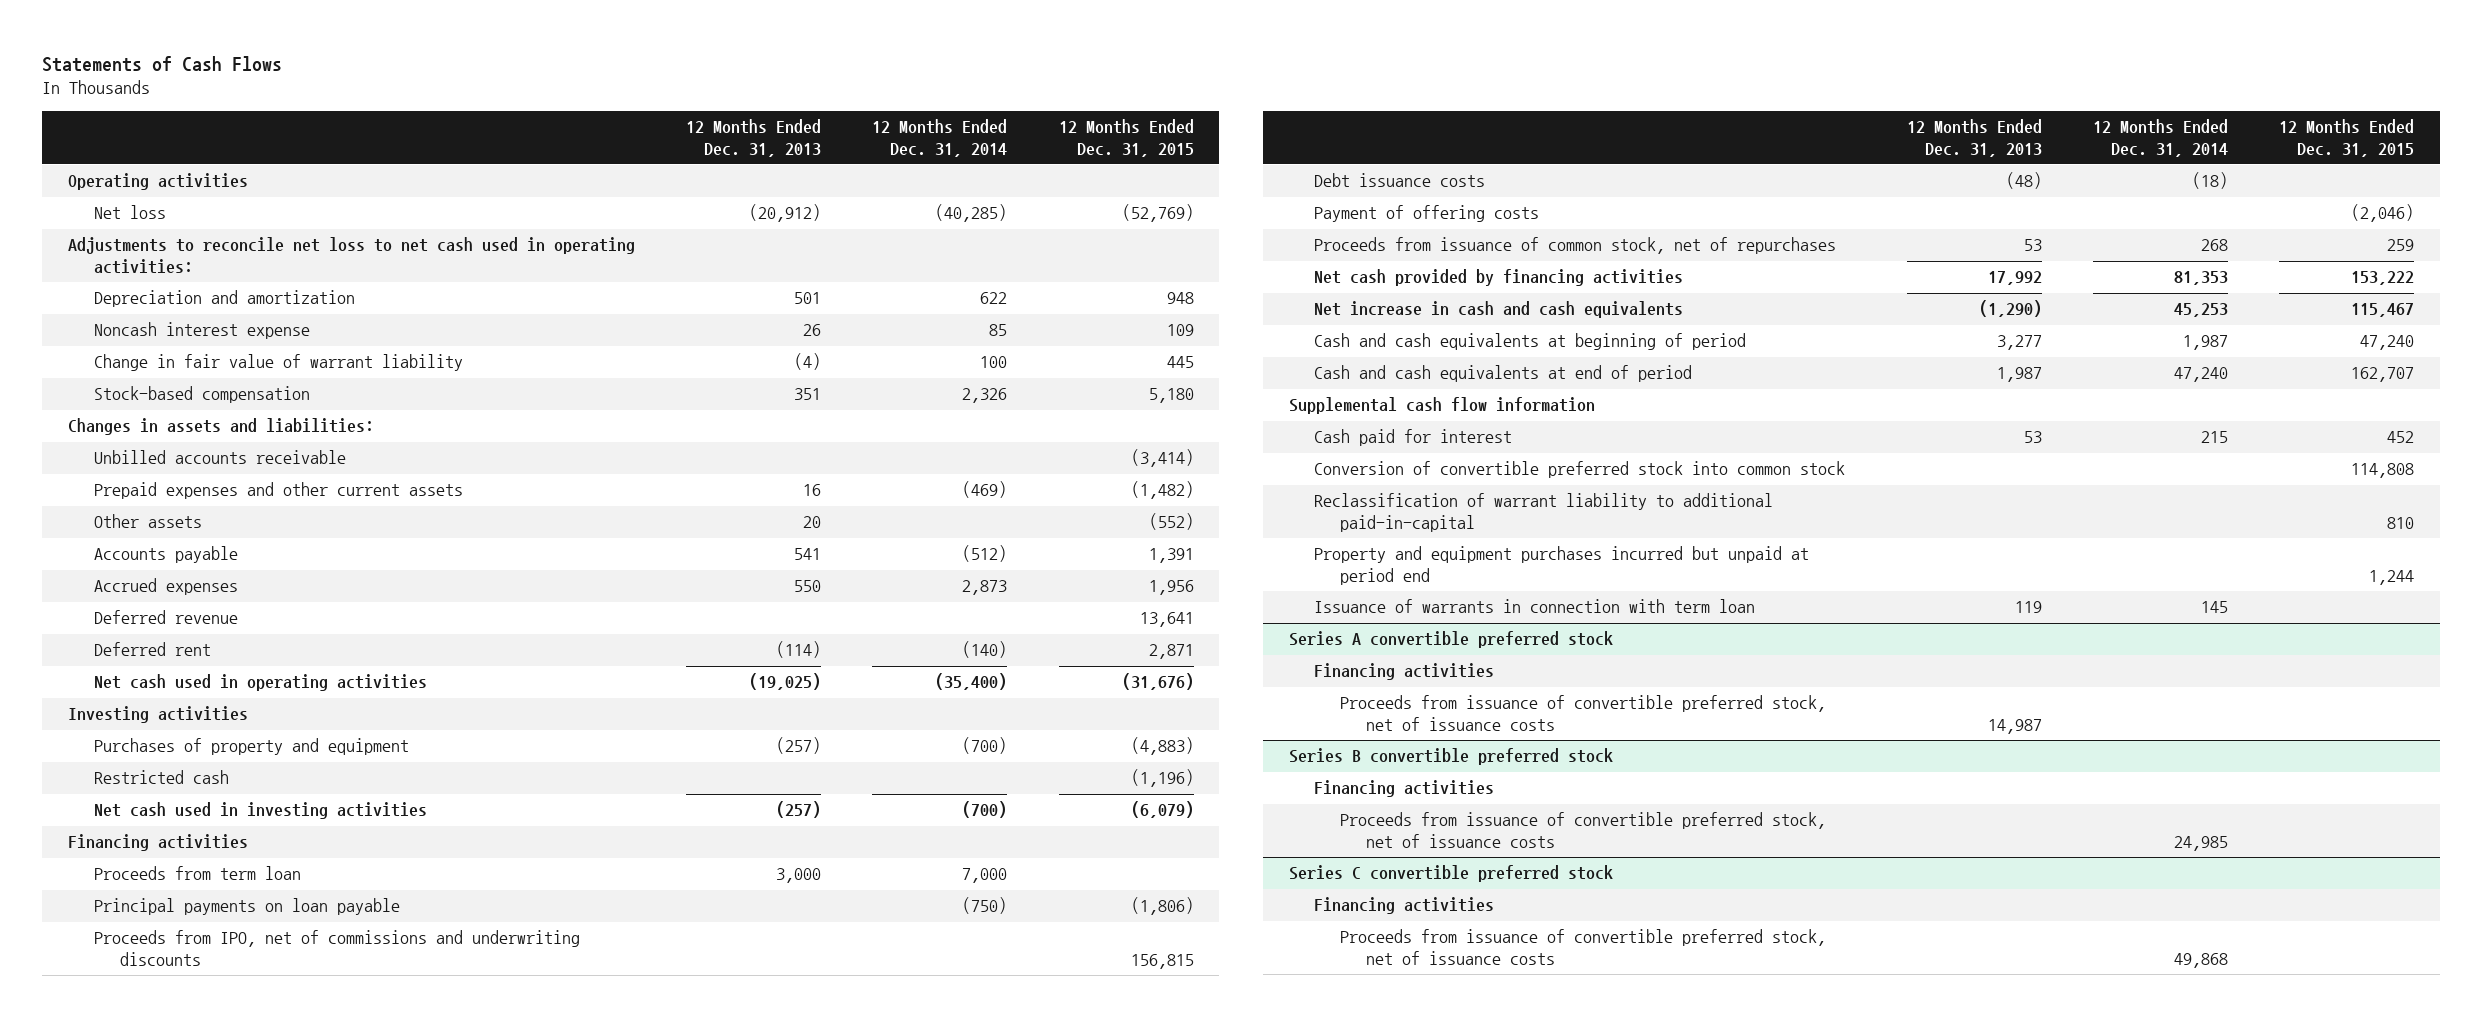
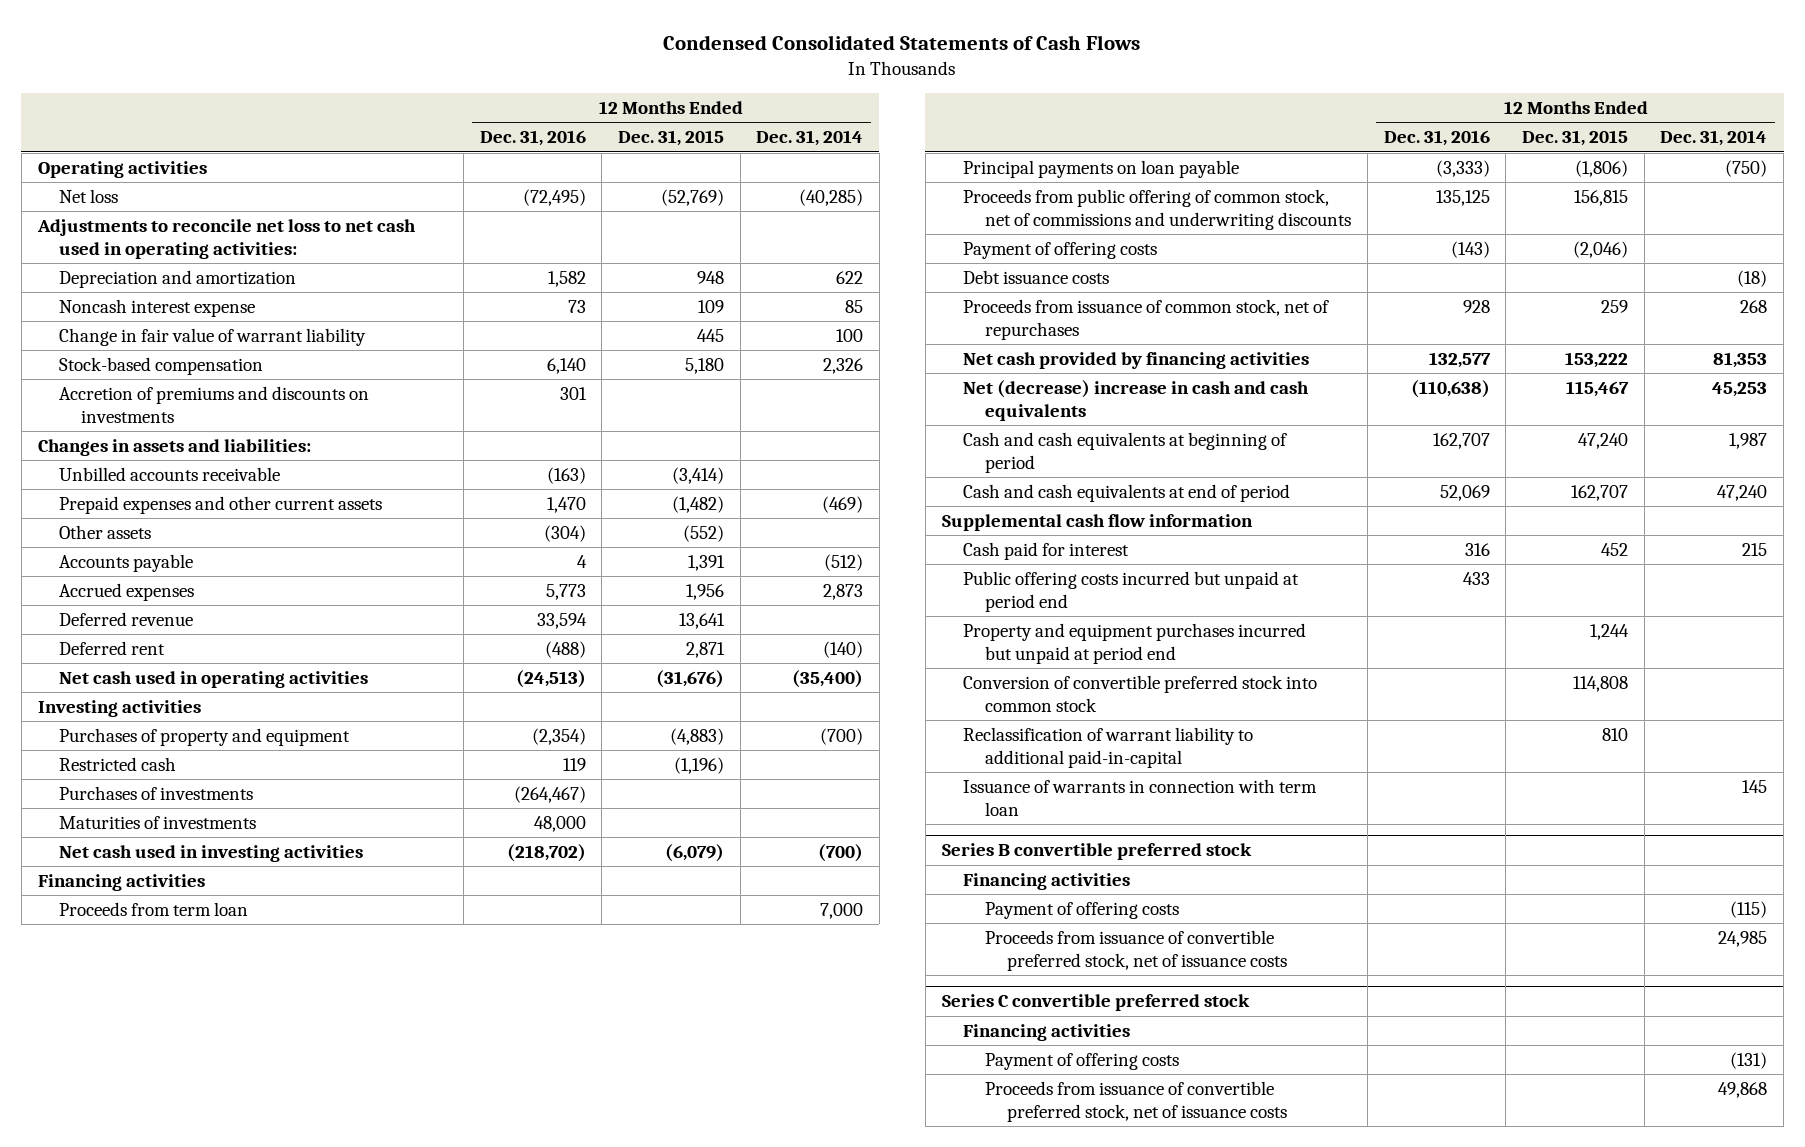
- Statements of Cash Flows
+ Condensed Consolidated Statements of Cash Flows
- | 12 Months Ended Dec. 31, 2013 | 12 Months Ended Dec. 31, 2014 | 12 Months Ended Dec. 31, 2015
+ | 12 Months Ended Dec. 31, 2016 | 12 Months Ended Dec. 31, 2015 | 12 Months Ended Dec. 31, 2014
+ Accretion of premiums and discounts on investments | 301 | |
+ Purchases of investments | (264,467) | |
+ Maturities of investments | 48,000 | |
- Proceeds from IPO, net of commissions and underwriting discounts | | | 156,815
+ Proceeds from public offering of common stock, net of commissions and underwriting discounts | 135,125 | 156,815 |
moved down: Debt issuance costs | | | (18)
- Net increase in cash and cash equivalents | (1,290) | 45,253 | 115,467
+ Net (decrease) increase in cash and cash equivalents | (110,638) | 115,467 | 45,253
+ Public offering costs incurred but unpaid at period end | 433 | |
moved up: Property and equipment purchases incurred but unpaid at period end | | 1,244 |
- Series A convertible preferred stock
- Financing activities
- Proceeds from issuance of convertible preferred stock, net of issuance costs | 14,987 | |
@ Series B convertible preferred stock
+ Payment of offering costs | | | (115)
@ Series C convertible preferred stock
+ Payment of offering costs | | | (131)

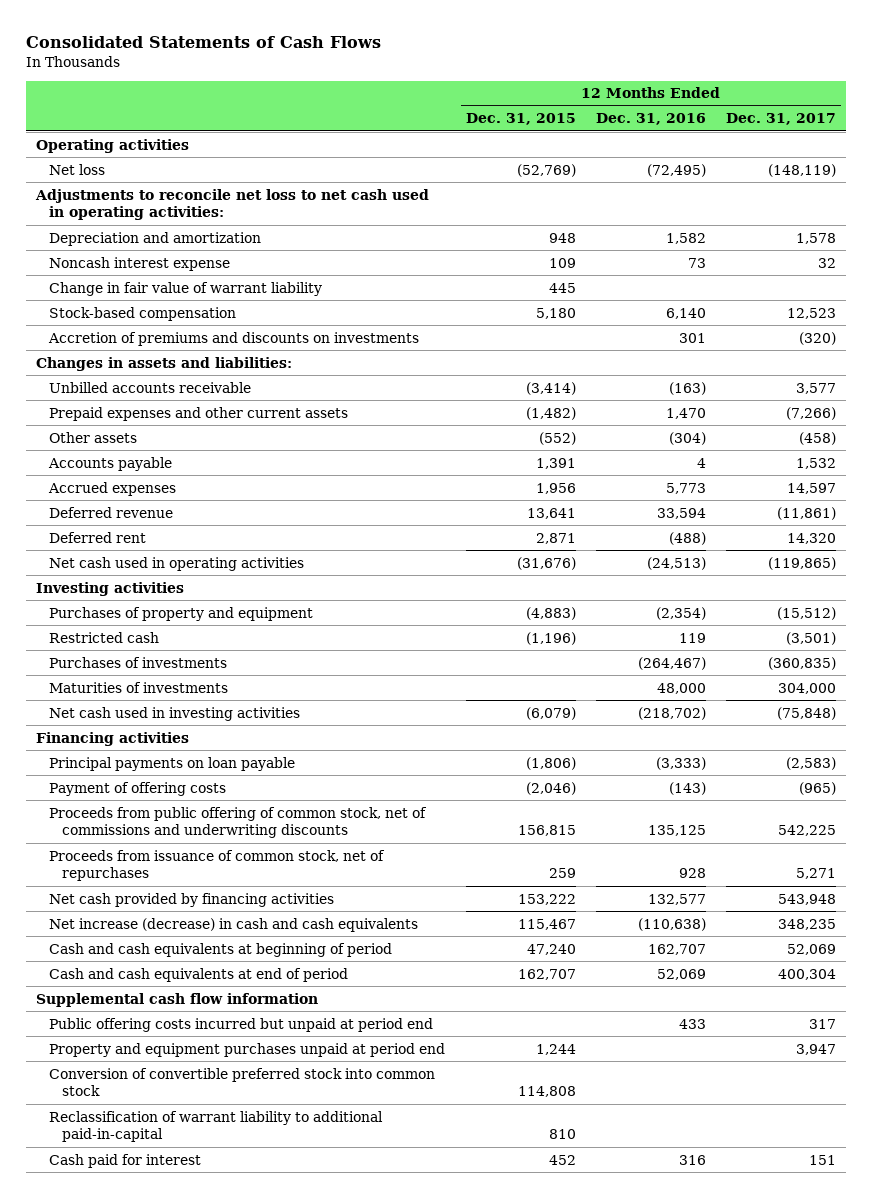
- Condensed Consolidated Statements of Cash Flows
+ Consolidated Statements of Cash Flows
- | 12 Months Ended Dec. 31, 2016 | 12 Months Ended Dec. 31, 2015 | 12 Months Ended Dec. 31, 2014
+ | 12 Months Ended Dec. 31, 2015 | 12 Months Ended Dec. 31, 2016 | 12 Months Ended Dec. 31, 2017
- Proceeds from term loan | | | 7,000
- Debt issuance costs | | | (18)
moved down: Proceeds from public offering of common stock, net of commissions and underwriting discounts | 156,815 | 135,125 | 542,225
- Net (decrease) increase in cash and cash equivalents | (110,638) | 115,467 | 45,253
+ Net increase (decrease) in cash and cash equivalents | 115,467 | (110,638) | 348,235
- Property and equipment purchases incurred but unpaid at period end | | 1,244 |
+ Property and equipment purchases unpaid at period end | 1,244 | | 3,947
- Issuance of warrants in connection with term loan | | | 145
- Series B convertible preferred stock
- Financing activities
- Payment of offering costs | | | (115)
- Proceeds from issuance of convertible preferred stock, net of issuance costs | | | 24,985
- Series C convertible preferred stock
- Financing activities
- Payment of offering costs | | | (131)
- Proceeds from issuance of convertible preferred stock, net of issuance costs | | | 49,868
moved down: Cash paid for interest | 452 | 316 | 151

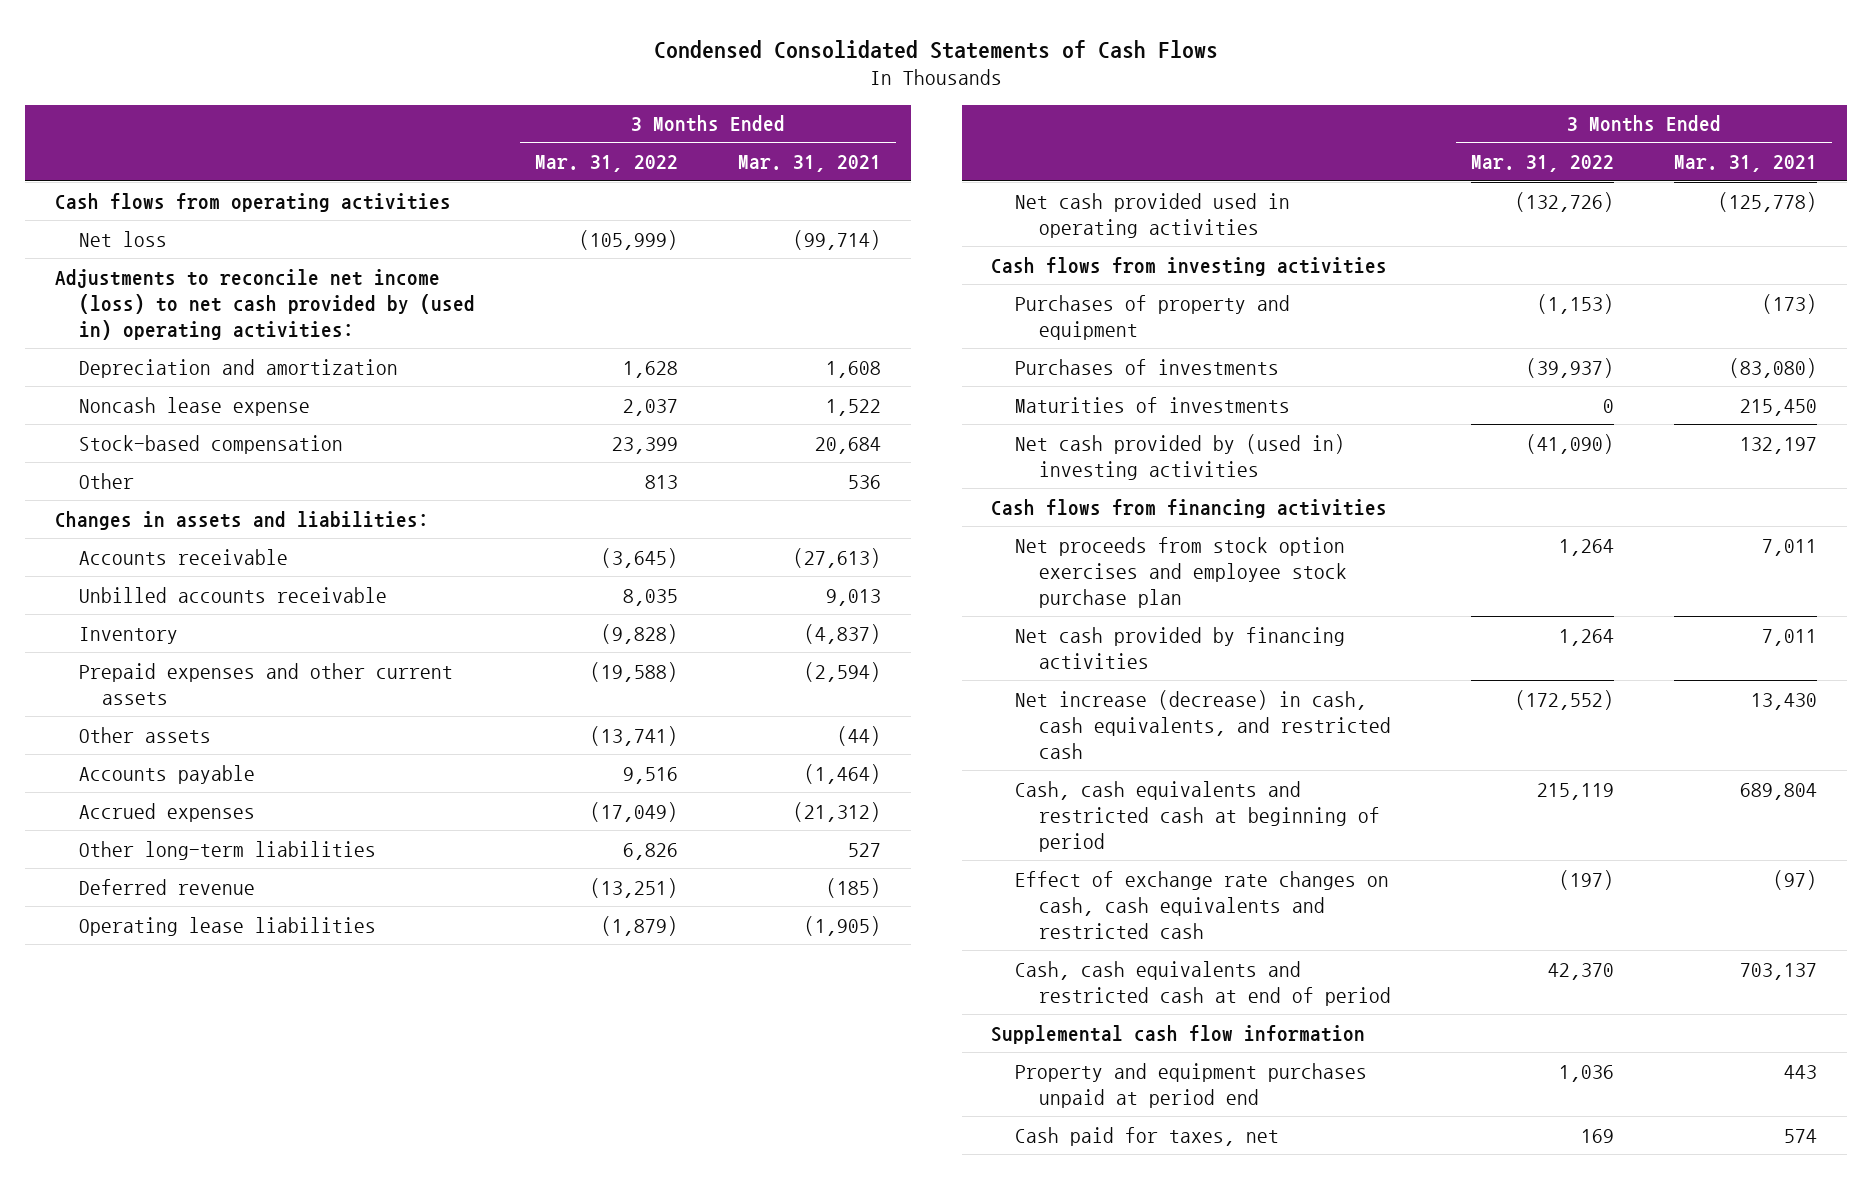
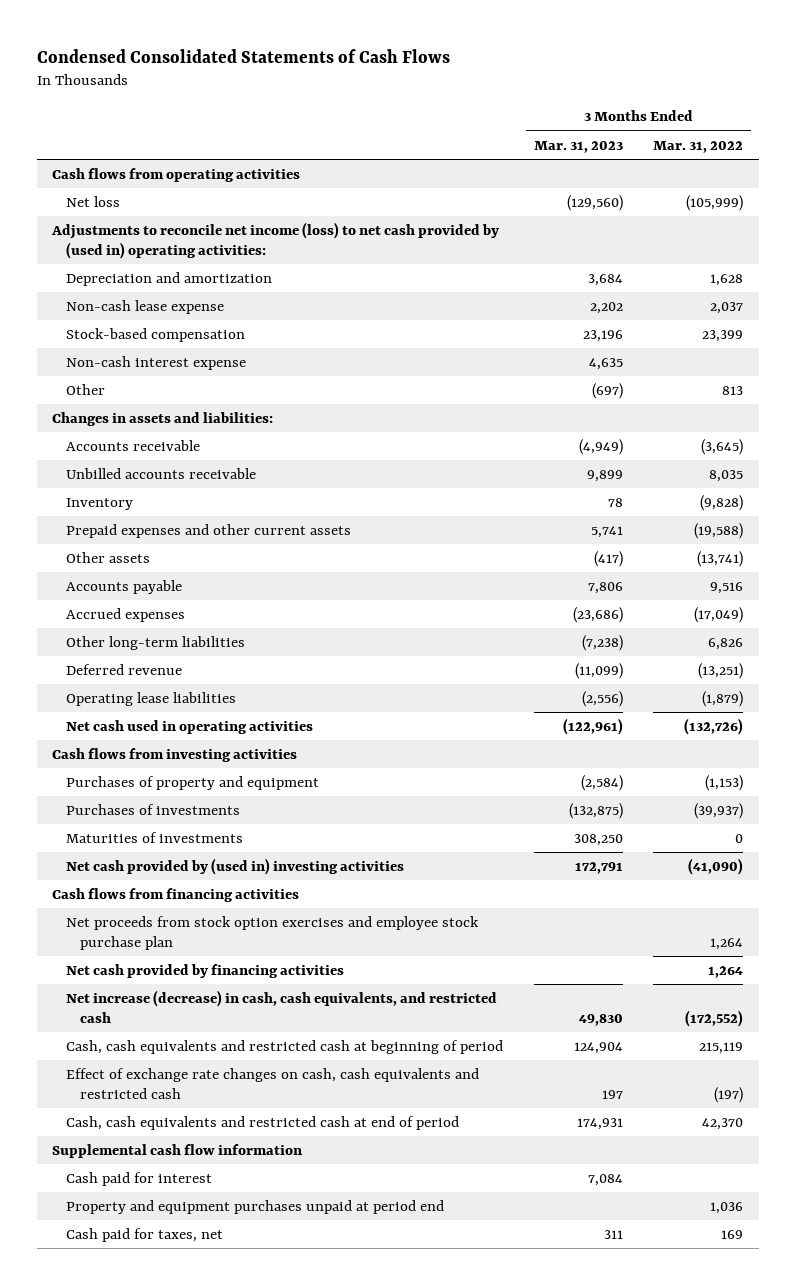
- | 3 Months Ended Mar. 31, 2022 | 3 Months Ended Mar. 31, 2021
+ | 3 Months Ended Mar. 31, 2023 | 3 Months Ended Mar. 31, 2022
- Noncash lease expense | 2,037 | 1,522
+ Non-cash lease expense | 2,202 | 2,037
+ Non-cash interest expense | 4,635 |
- Net cash provided used in operating activities | (132,726) | (125,778)
+ Net cash used in operating activities | (122,961) | (132,726)
+ Cash paid for interest | 7,084 |

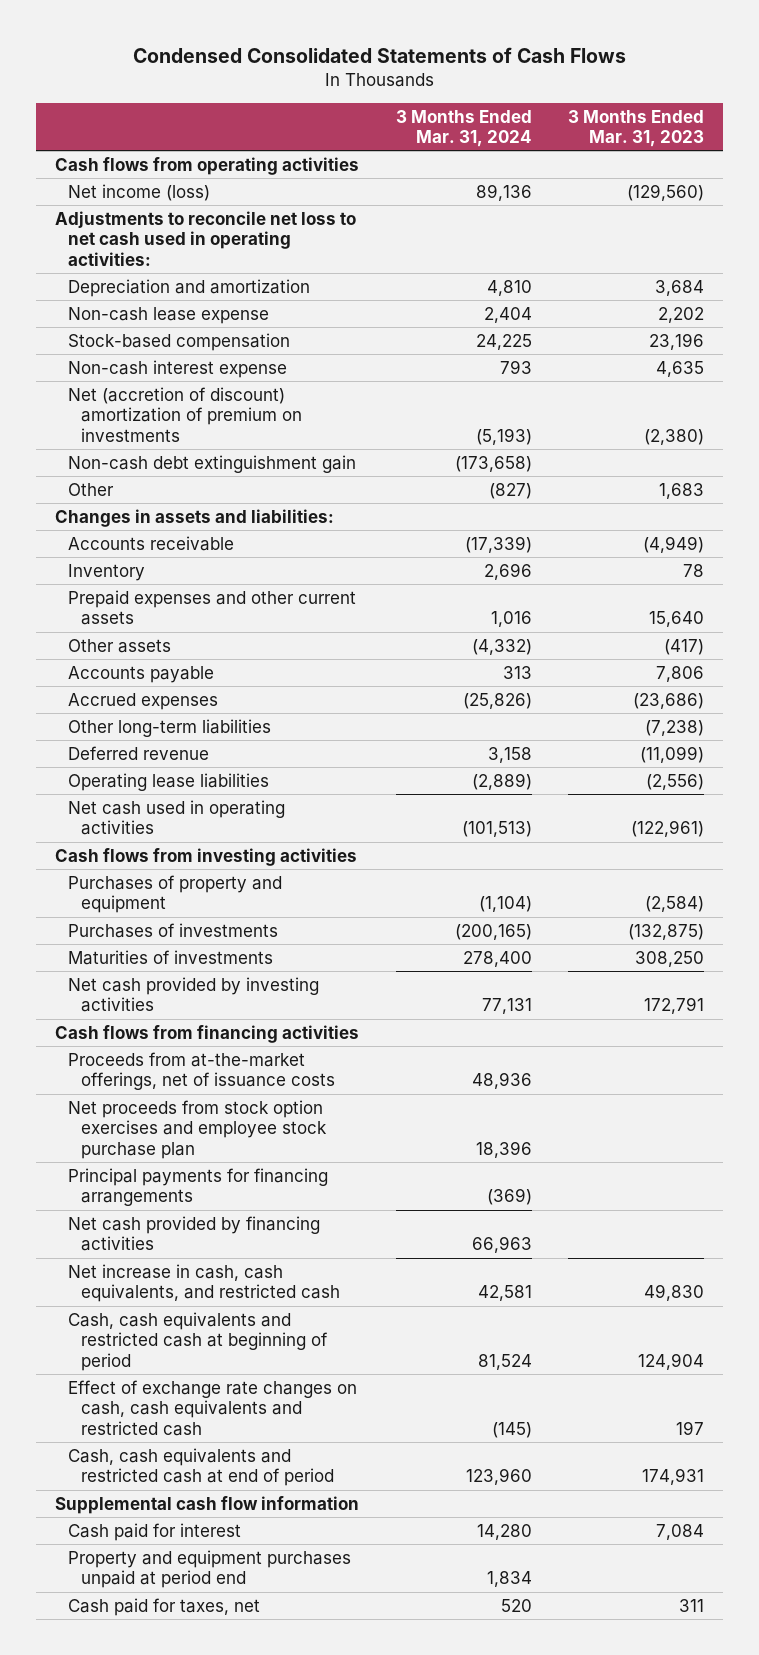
- | 3 Months Ended Mar. 31, 2023 | 3 Months Ended Mar. 31, 2022
+ | 3 Months Ended Mar. 31, 2024 | 3 Months Ended Mar. 31, 2023
- Net loss | (129,560) | (105,999)
- Adjustments to reconcile net income (loss) to net cash provided by (used in) operating activities:
+ Net income (loss) | 89,136 | (129,560)
+ Adjustments to reconcile net loss to net cash used in operating activities:
- Other | (697) | 813
+ Net (accretion of discount) amortization of premium on investments | (5,193) | (2,380)
+ Non-cash debt extinguishment gain | (173,658) |
+ Other | (827) | 1,683
- Unbilled accounts receivable | 9,899 | 8,035
- Prepaid expenses and other current assets | 5,741 | (19,588)
+ Prepaid expenses and other current assets | 1,016 | 15,640
- Net cash provided by (used in) investing activities | 172,791 | (41,090)
+ Net cash provided by investing activities | 77,131 | 172,791
+ Proceeds from at-the-market offerings, net of issuance costs | 48,936 |
+ Principal payments for financing arrangements | (369) |
- Net increase (decrease) in cash, cash equivalents, and restricted cash | 49,830 | (172,552)
+ Net increase in cash, cash equivalents, and restricted cash | 42,581 | 49,830

